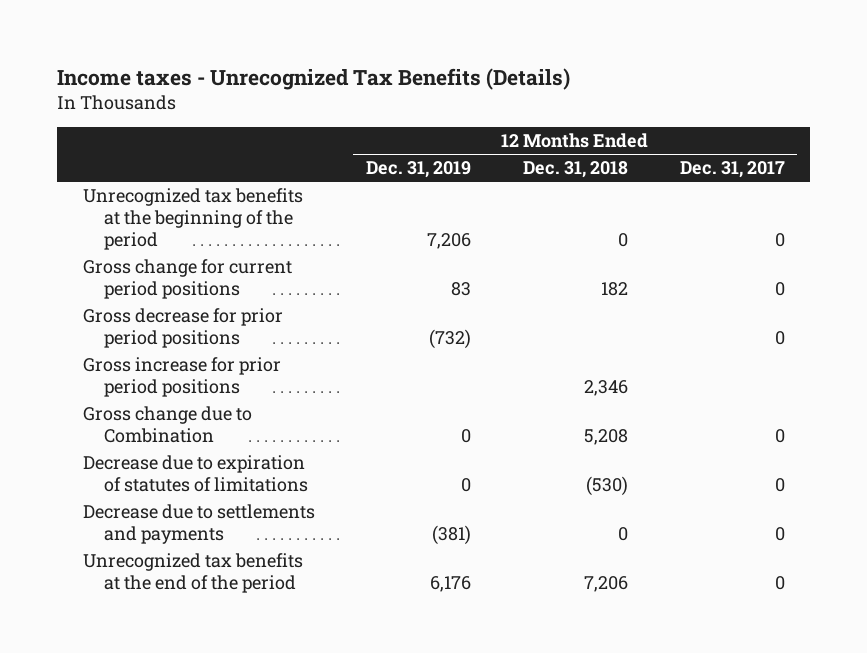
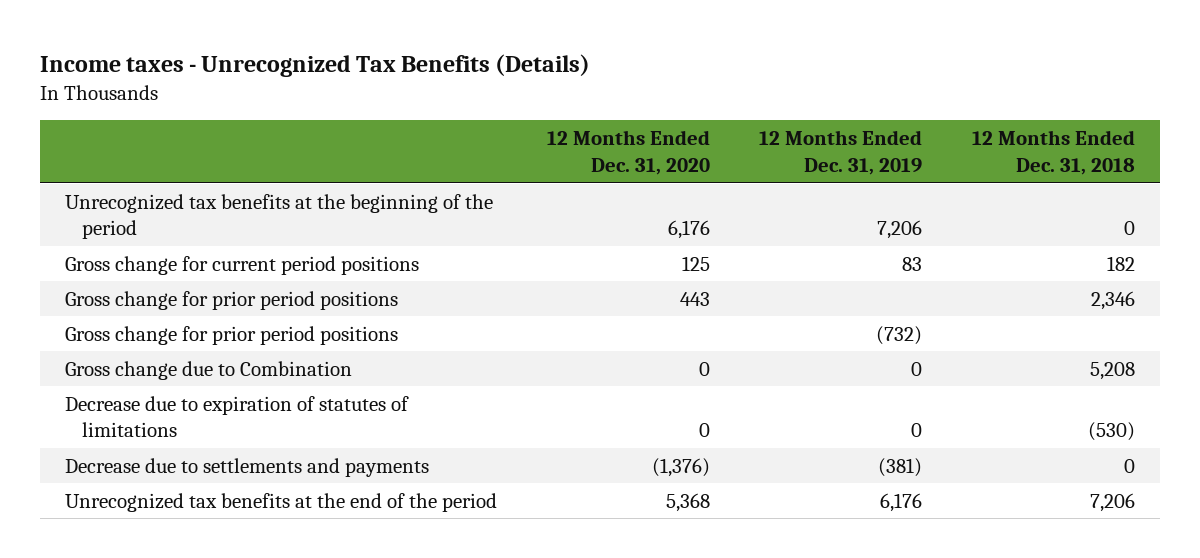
- | 12 Months Ended Dec. 31, 2019 | 12 Months Ended Dec. 31, 2018 | 12 Months Ended Dec. 31, 2017
+ | 12 Months Ended Dec. 31, 2020 | 12 Months Ended Dec. 31, 2019 | 12 Months Ended Dec. 31, 2018
- Gross decrease for prior period positions | (732) | | 0
- Gross increase for prior period positions | | 2,346 |
+ Gross change for prior period positions | 443 | | 2,346
+ Gross change for prior period positions | | (732) |

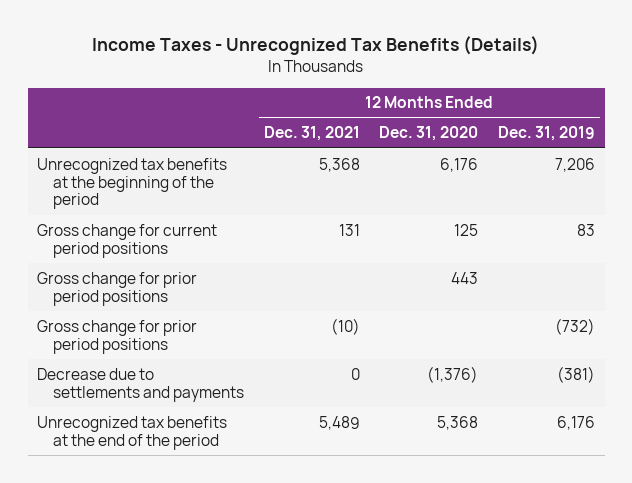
- Income taxes - Unrecognized Tax Benefits (Details)
+ Income Taxes - Unrecognized Tax Benefits (Details)
- | 12 Months Ended Dec. 31, 2020 | 12 Months Ended Dec. 31, 2019 | 12 Months Ended Dec. 31, 2018
+ | 12 Months Ended Dec. 31, 2021 | 12 Months Ended Dec. 31, 2020 | 12 Months Ended Dec. 31, 2019
- Gross change due to Combination | 0 | 0 | 5,208
- Decrease due to expiration of statutes of limitations | 0 | 0 | (530)

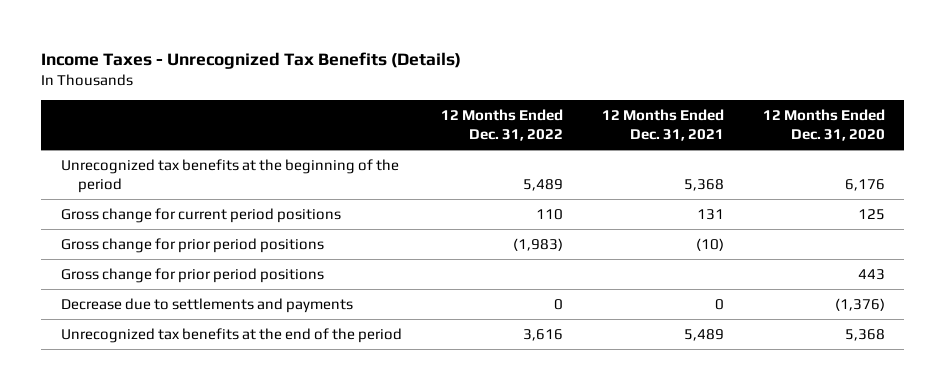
- | 12 Months Ended Dec. 31, 2021 | 12 Months Ended Dec. 31, 2020 | 12 Months Ended Dec. 31, 2019
+ | 12 Months Ended Dec. 31, 2022 | 12 Months Ended Dec. 31, 2021 | 12 Months Ended Dec. 31, 2020
moved down: Gross change for prior period positions | | | 443

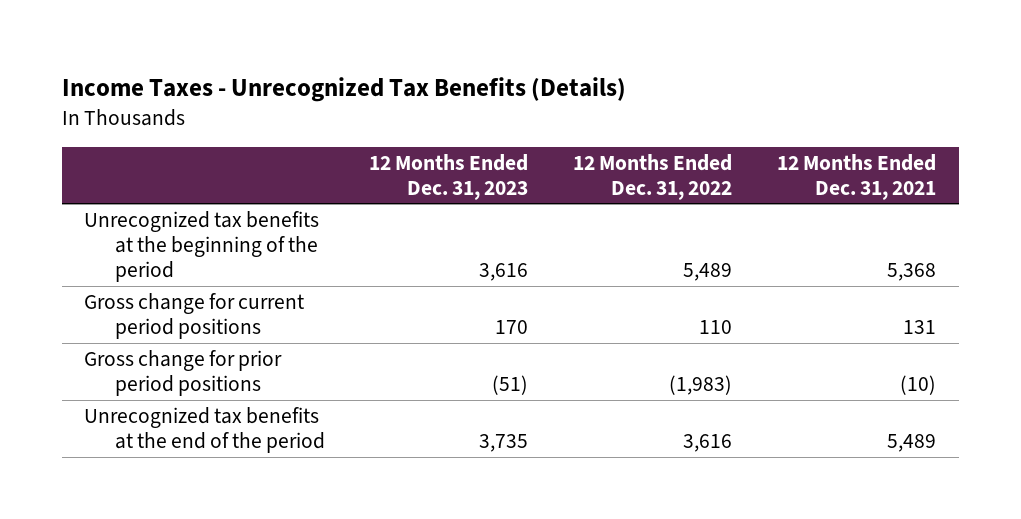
- | 12 Months Ended Dec. 31, 2022 | 12 Months Ended Dec. 31, 2021 | 12 Months Ended Dec. 31, 2020
+ | 12 Months Ended Dec. 31, 2023 | 12 Months Ended Dec. 31, 2022 | 12 Months Ended Dec. 31, 2021
- Gross change for prior period positions | | | 443
- Decrease due to settlements and payments | 0 | 0 | (1,376)

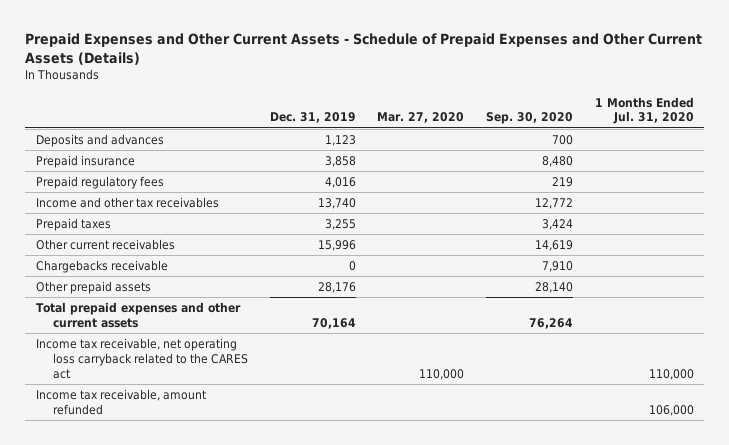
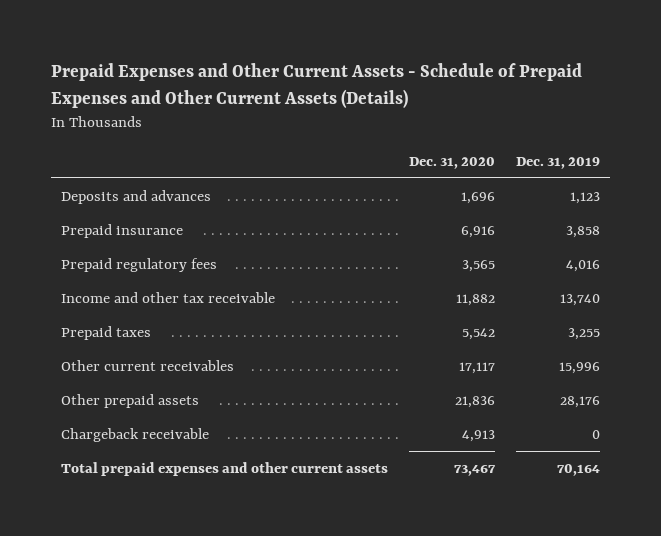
- | Dec. 31, 2019 | Mar. 27, 2020 | Sep. 30, 2020 | 1 Months Ended Jul. 31, 2020
+ | Dec. 31, 2020 | Dec. 31, 2019
- Income and other tax receivables | 13,740 | | 12,772 |
+ Income and other tax receivable | 11,882 | 13,740
- Chargebacks receivable | 0 | | 7,910 |
+ Chargeback receivable | 4,913 | 0
- Income tax receivable, net operating loss carryback related to the CARES act | | 110,000 | | 110,000
- Income tax receivable, amount refunded | | | | 106,000

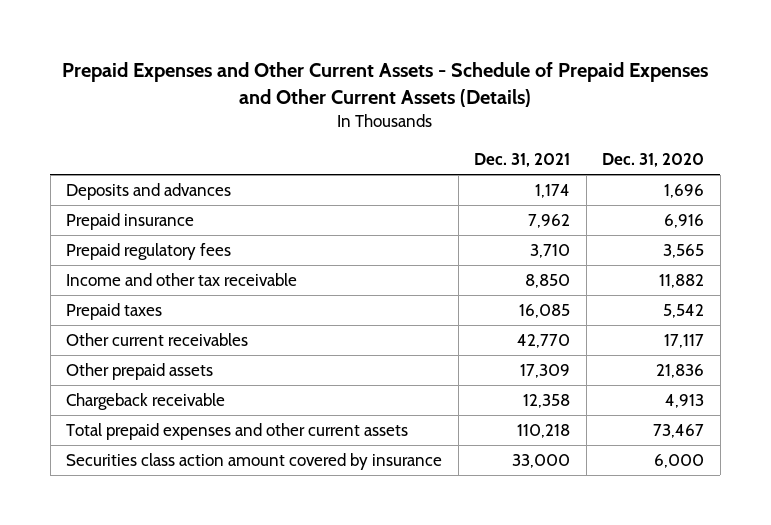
- | Dec. 31, 2020 | Dec. 31, 2019
+ | Dec. 31, 2021 | Dec. 31, 2020
+ Securities class action amount covered by insurance | 33,000 | 6,000

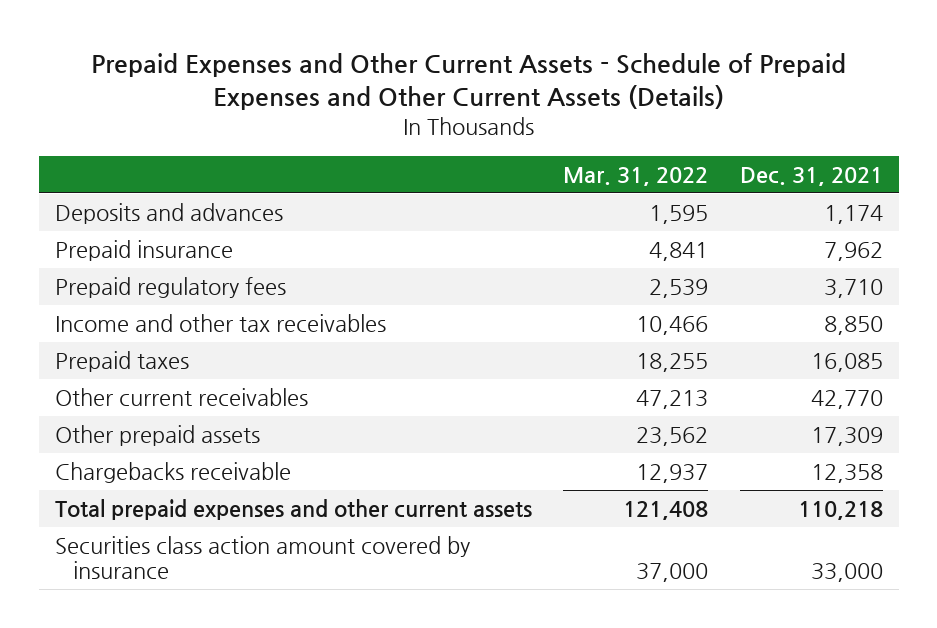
- | Dec. 31, 2021 | Dec. 31, 2020
+ | Mar. 31, 2022 | Dec. 31, 2021
- Income and other tax receivable | 8,850 | 11,882
+ Income and other tax receivables | 10,466 | 8,850
- Chargeback receivable | 12,358 | 4,913
+ Chargebacks receivable | 12,937 | 12,358

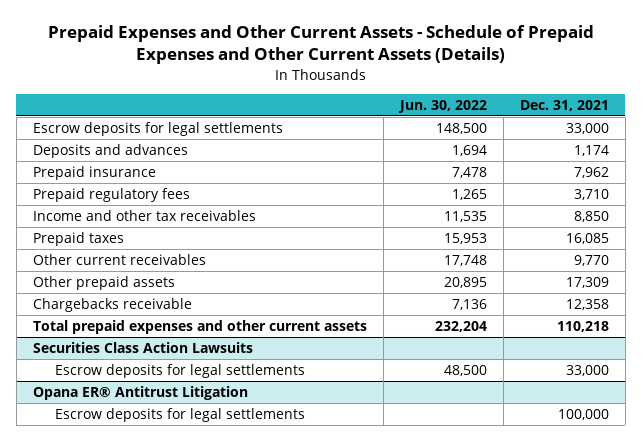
- | Mar. 31, 2022 | Dec. 31, 2021
+ | Jun. 30, 2022 | Dec. 31, 2021
+ Escrow deposits for legal settlements | 148,500 | 33,000
- Other current receivables | 47,213 | 42,770
+ Other current receivables | 17,748 | 9,770
- Securities class action amount covered by insurance | 37,000 | 33,000
+ Securities Class Action Lawsuits
+ Escrow deposits for legal settlements | 48,500 | 33,000
+ Opana ER® Antitrust Litigation
+ Escrow deposits for legal settlements | | 100,000

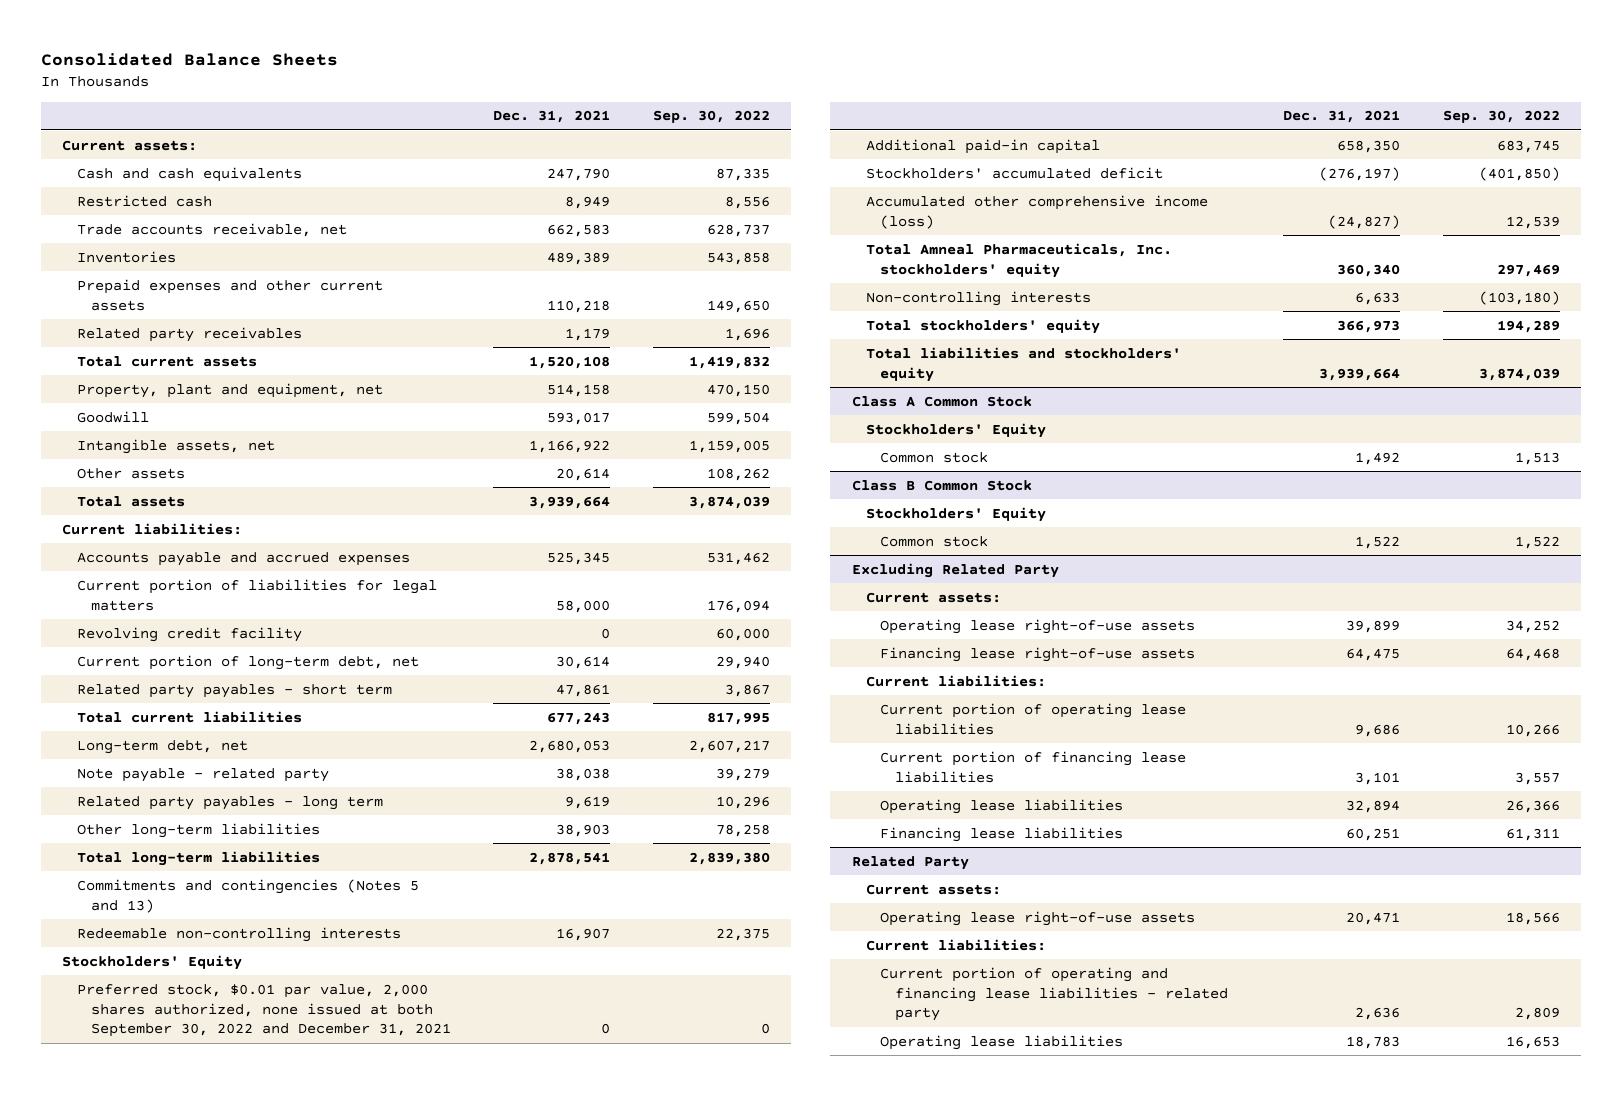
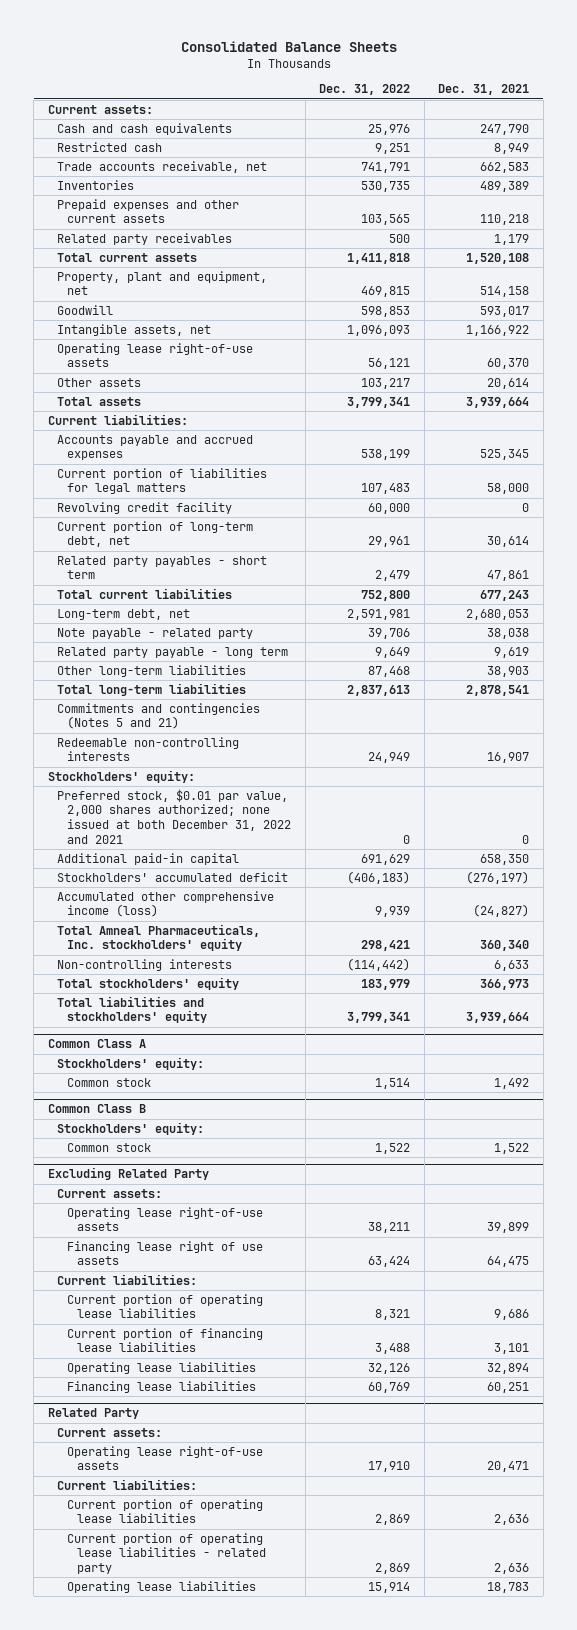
- | Dec. 31, 2021 | Sep. 30, 2022
+ | Dec. 31, 2022 | Dec. 31, 2021
+ Operating lease right-of-use assets | 56,121 | 60,370
- Related party payables - long term | 9,619 | 10,296
+ Related party payable - long term | 9,649 | 9,619
- Commitments and contingencies (Notes 5 and 13)
+ Commitments and contingencies (Notes 5 and 21)
- Stockholders' Equity
- Preferred stock, $0.01 par value, 2,000 shares authorized, none issued at both September 30, 2022 and December 31, 2021 | 0 | 0
+ Stockholders' equity:
+ Preferred stock, $0.01 par value, 2,000 shares authorized; none issued at both December 31, 2022 and 2021 | 0 | 0
- Class A Common Stock
- Stockholders' Equity
+ Common Class A
+ Stockholders' equity:
- Class B Common Stock
- Stockholders' Equity
+ Common Class B
+ Stockholders' equity:
@ Excluding Related Party
- Financing lease right-of-use assets | 64,475 | 64,468
+ Financing lease right of use assets | 63,424 | 64,475
@ Related Party
- Current portion of operating and financing lease liabilities - related party | 2,636 | 2,809
+ Current portion of operating lease liabilities | 2,869 | 2,636
+ Current portion of operating lease liabilities - related party | 2,869 | 2,636

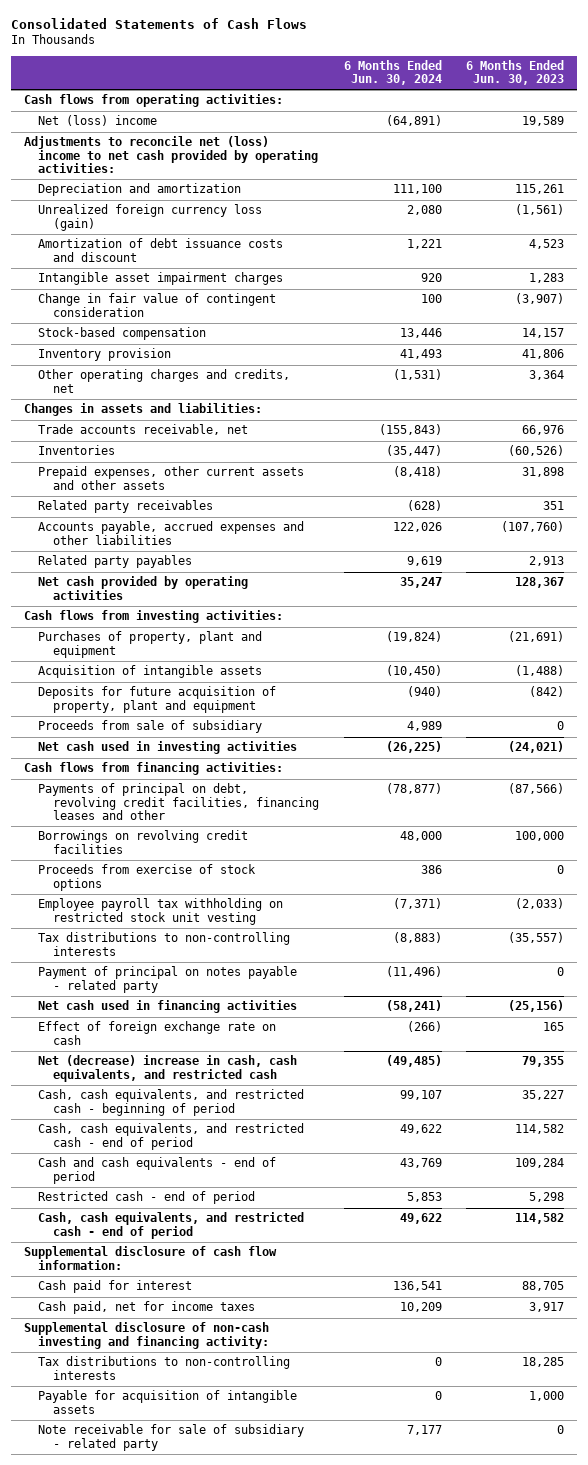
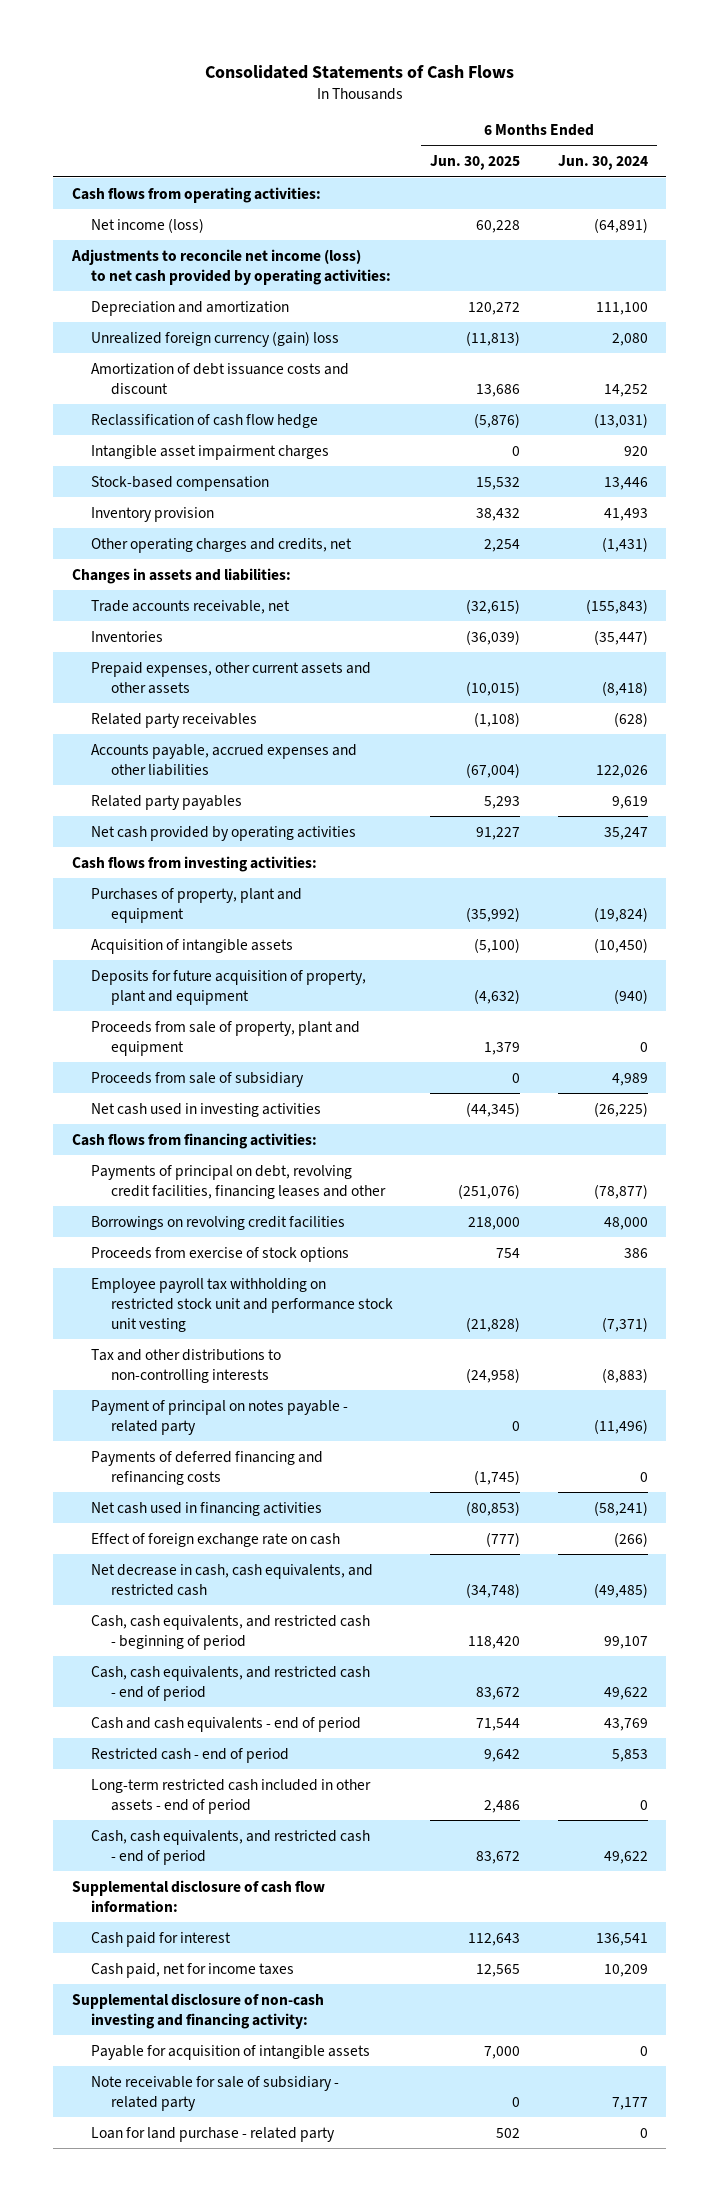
- | 6 Months Ended Jun. 30, 2024 | 6 Months Ended Jun. 30, 2023
+ | 6 Months Ended Jun. 30, 2025 | 6 Months Ended Jun. 30, 2024
- Net (loss) income | (64,891) | 19,589
- Adjustments to reconcile net (loss) income to net cash provided by operating activities:
+ Net income (loss) | 60,228 | (64,891)
+ Adjustments to reconcile net income (loss) to net cash provided by operating activities:
- Unrealized foreign currency loss (gain) | 2,080 | (1,561)
- Amortization of debt issuance costs and discount | 1,221 | 4,523
+ Unrealized foreign currency (gain) loss | (11,813) | 2,080
+ Amortization of debt issuance costs and discount | 13,686 | 14,252
+ Reclassification of cash flow hedge | (5,876) | (13,031)
- Change in fair value of contingent consideration | 100 | (3,907)
- Other operating charges and credits, net | (1,531) | 3,364
+ Other operating charges and credits, net | 2,254 | (1,431)
+ Proceeds from sale of property, plant and equipment | 1,379 | 0
- Employee payroll tax withholding on restricted stock unit vesting | (7,371) | (2,033)
- Tax distributions to non-controlling interests | (8,883) | (35,557)
+ Employee payroll tax withholding on restricted stock unit and performance stock unit vesting | (21,828) | (7,371)
+ Tax and other distributions to non-controlling interests | (24,958) | (8,883)
+ Payments of deferred financing and refinancing costs | (1,745) | 0
- Net (decrease) increase in cash, cash equivalents, and restricted cash | (49,485) | 79,355
+ Net decrease in cash, cash equivalents, and restricted cash | (34,748) | (49,485)
+ Long-term restricted cash included in other assets - end of period | 2,486 | 0
- Tax distributions to non-controlling interests | 0 | 18,285
+ Loan for land purchase - related party | 502 | 0

